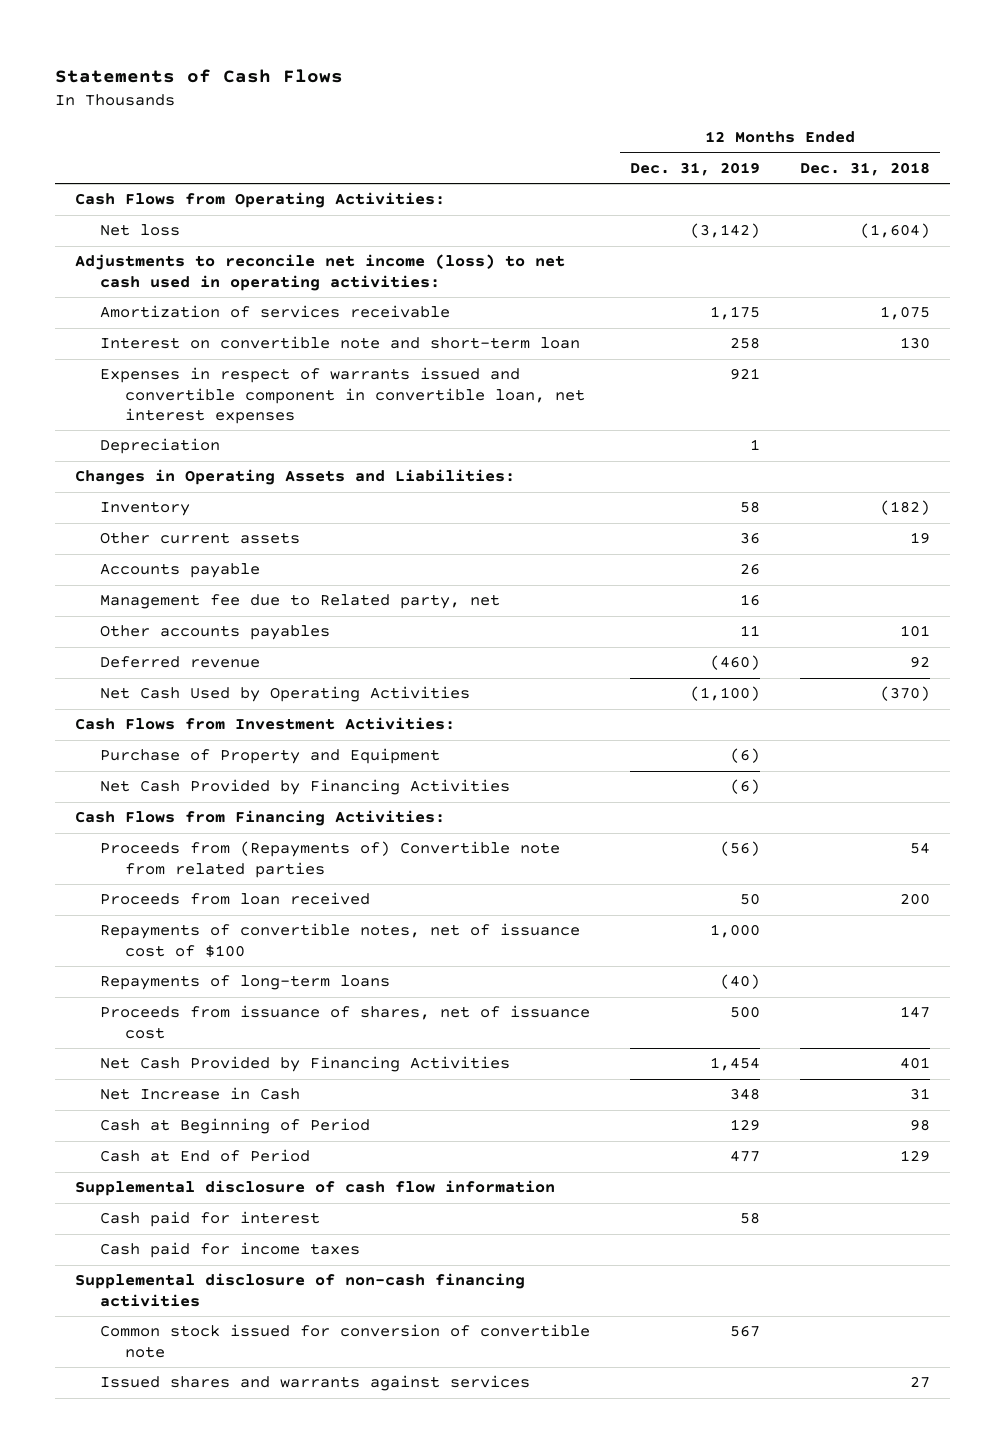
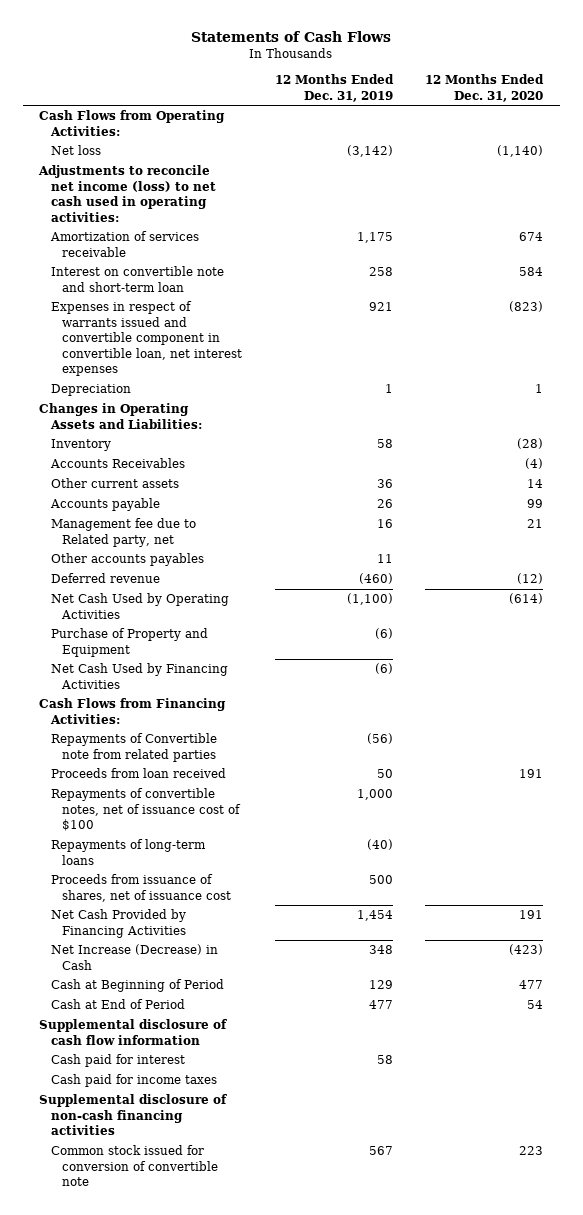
- | 12 Months Ended Dec. 31, 2019 | 12 Months Ended Dec. 31, 2018
+ | 12 Months Ended Dec. 31, 2019 | 12 Months Ended Dec. 31, 2020
+ Accounts Receivables | | (4)
- Cash Flows from Investment Activities:
- Net Cash Provided by Financing Activities | (6) |
+ Net Cash Used by Financing Activities | (6) |
- Proceeds from (Repayments of) Convertible note from related parties | (56) | 54
+ Repayments of Convertible note from related parties | (56) |
- Net Increase in Cash | 348 | 31
+ Net Increase (Decrease) in Cash | 348 | (423)
- Issued shares and warrants against services | | 27

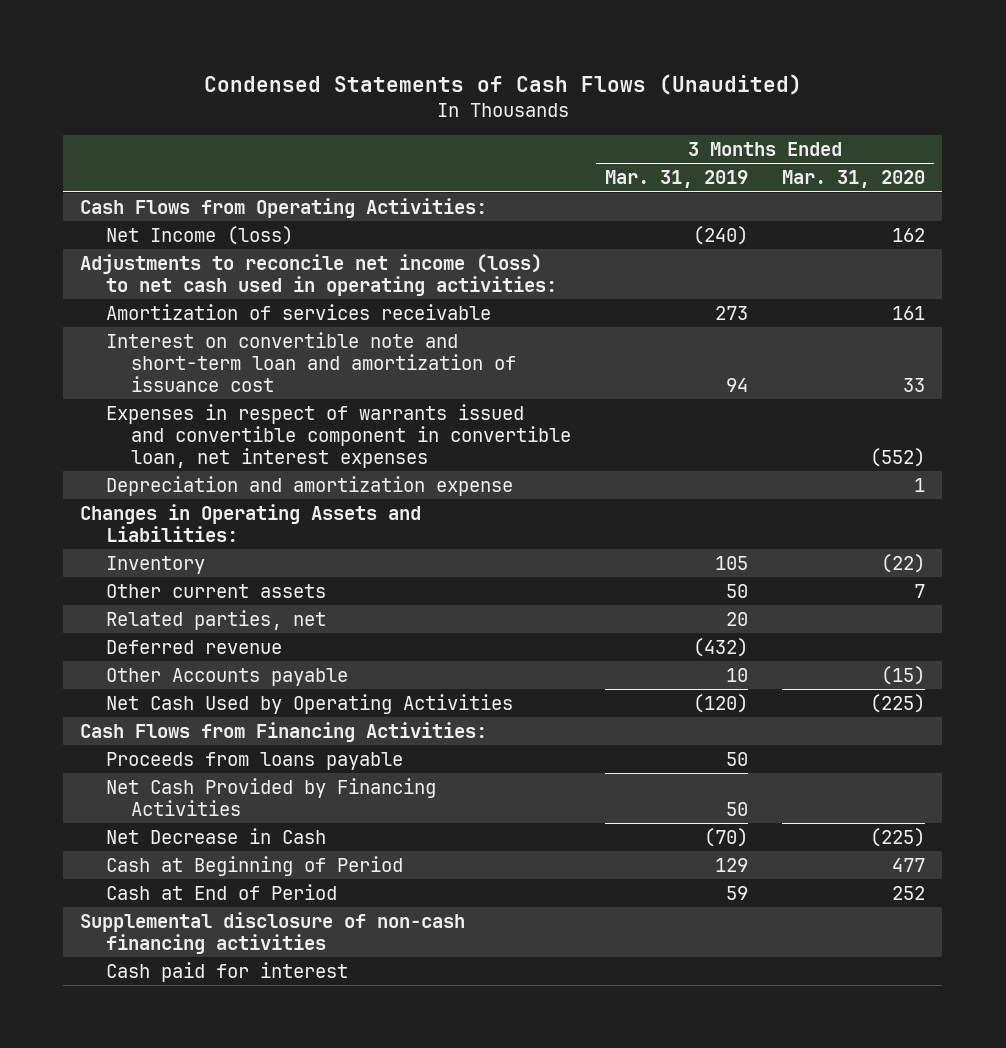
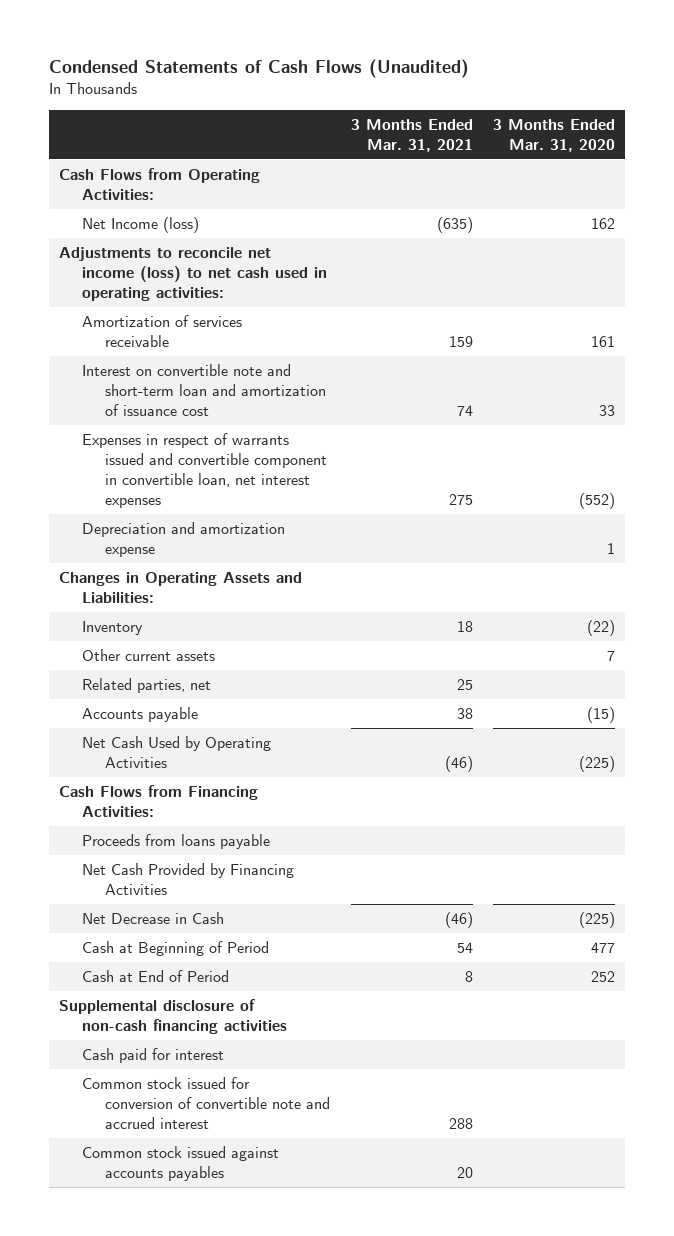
- | 3 Months Ended Mar. 31, 2019 | 3 Months Ended Mar. 31, 2020
+ | 3 Months Ended Mar. 31, 2021 | 3 Months Ended Mar. 31, 2020
- Deferred revenue | (432) |
- Other Accounts payable | 10 | (15)
+ Accounts payable | 38 | (15)
+ Common stock issued for conversion of convertible note and accrued interest | 288 |
+ Common stock issued against accounts payables | 20 |

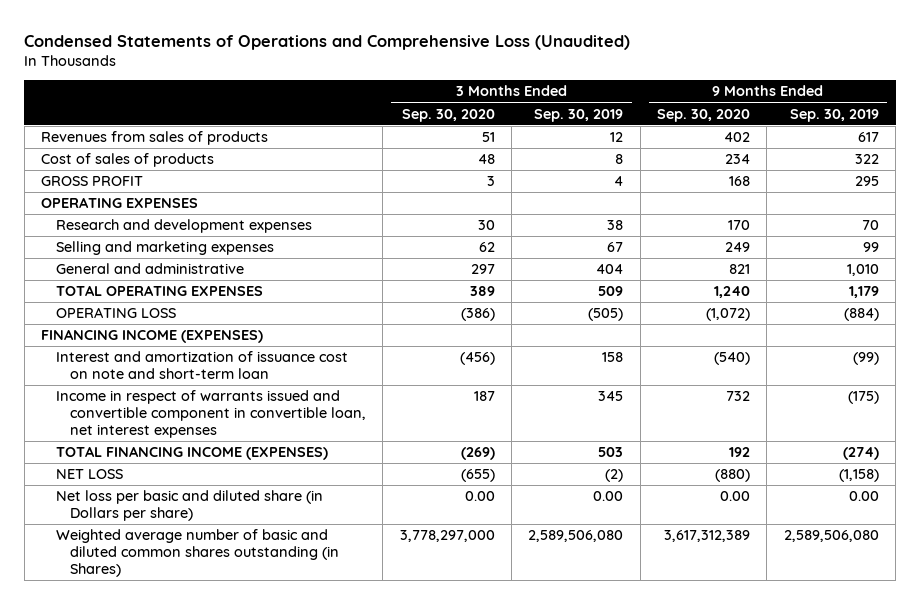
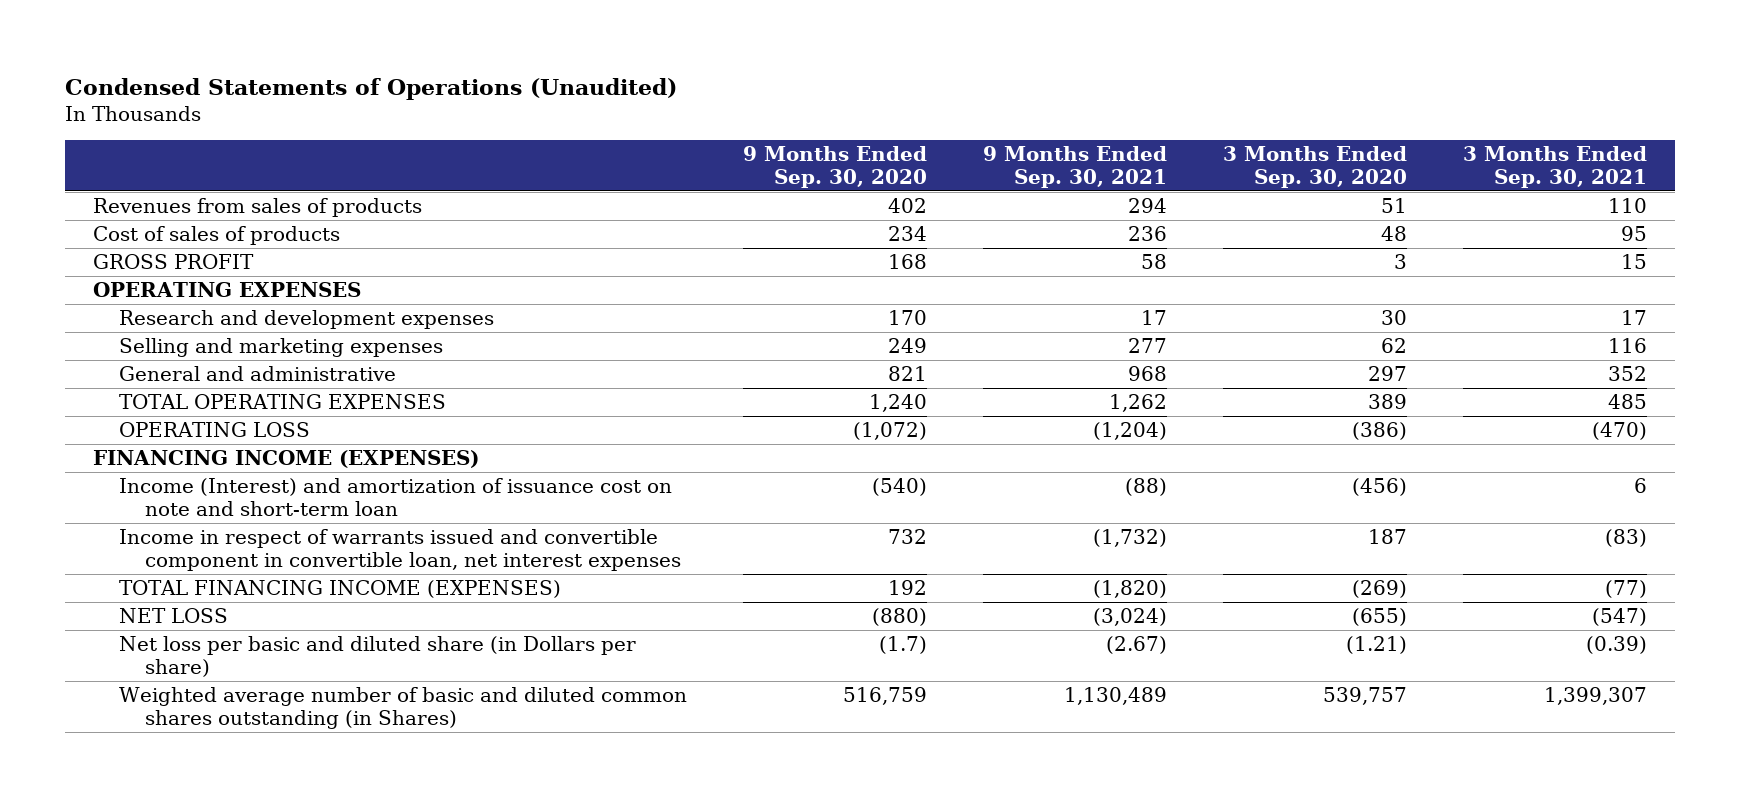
- Condensed Statements of Operations and Comprehensive Loss (Unaudited)
+ Condensed Statements of Operations (Unaudited)
- | 3 Months Ended Sep. 30, 2020 | 3 Months Ended Sep. 30, 2019 | 9 Months Ended Sep. 30, 2020 | 9 Months Ended Sep. 30, 2019
+ | 9 Months Ended Sep. 30, 2020 | 9 Months Ended Sep. 30, 2021 | 3 Months Ended Sep. 30, 2020 | 3 Months Ended Sep. 30, 2021
- Interest and amortization of issuance cost on note and short-term loan | (456) | 158 | (540) | (99)
+ Income (Interest) and amortization of issuance cost on note and short-term loan | (540) | (88) | (456) | 6
- Net loss per basic and diluted share (in Dollars per share) | 0.00 | 0.00 | 0.00 | 0.00
- Weighted average number of basic and diluted common shares outstanding (in Shares) | 3,778,297,000 | 2,589,506,080 | 3,617,312,389 | 2,589,506,080
+ Net loss per basic and diluted share (in Dollars per share) | (1.7) | (2.67) | (1.21) | (0.39)
+ Weighted average number of basic and diluted common shares outstanding (in Shares) | 516,759 | 1,130,489 | 539,757 | 1,399,307

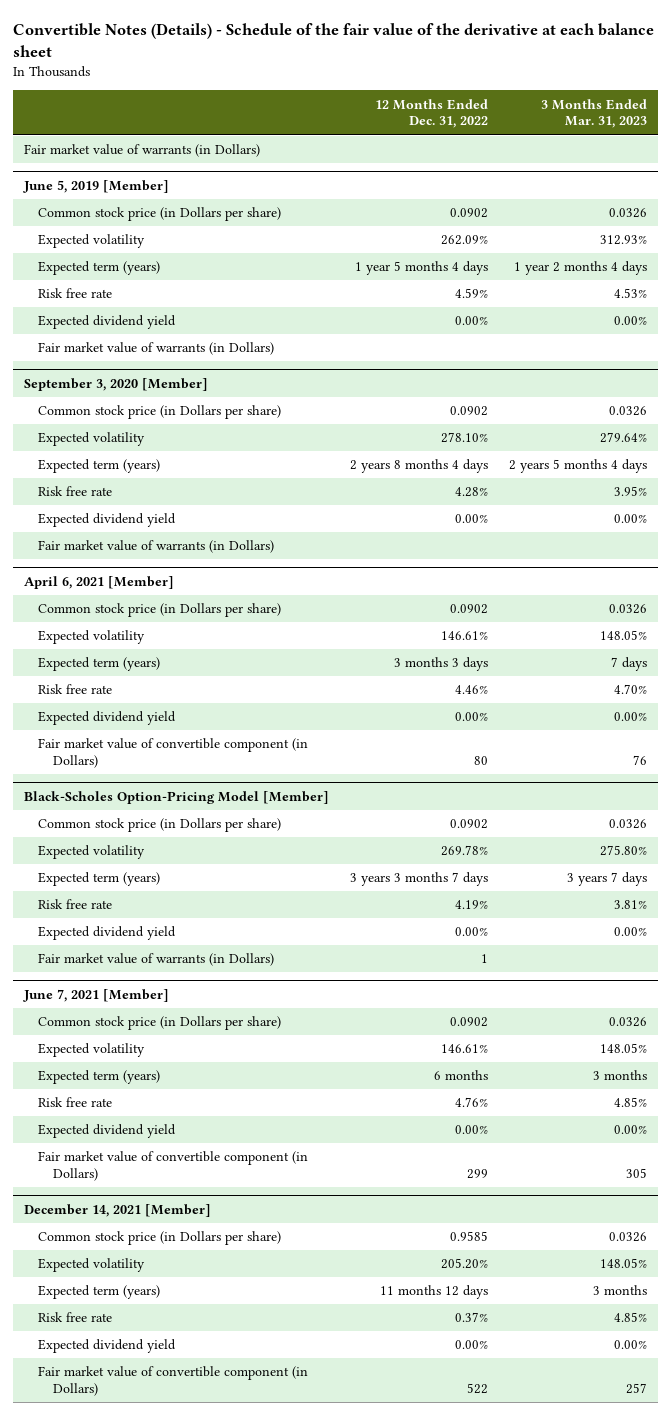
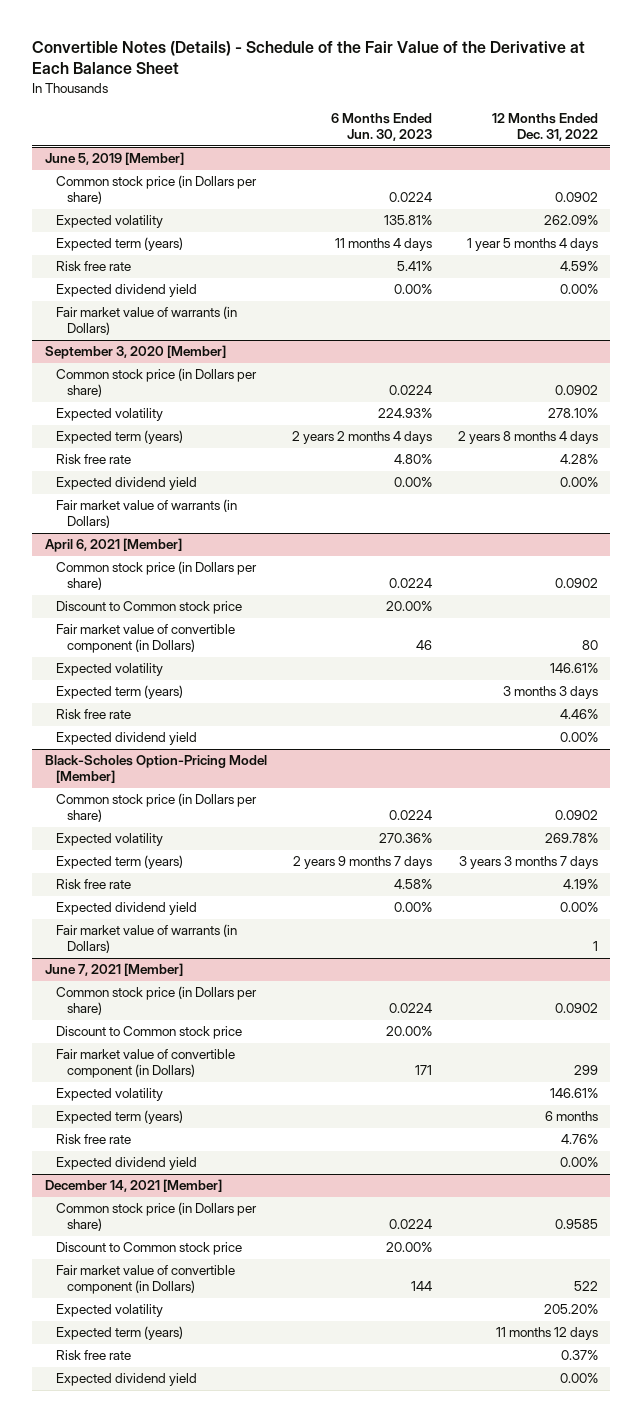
- Convertible Notes (Details) - Schedule of the fair value of the derivative at each balance sheet
+ Convertible Notes (Details) - Schedule of the Fair Value of the Derivative at Each Balance Sheet
- | 12 Months Ended Dec. 31, 2022 | 3 Months Ended Mar. 31, 2023
+ | 6 Months Ended Jun. 30, 2023 | 12 Months Ended Dec. 31, 2022
- Fair market value of warrants (in Dollars)
@ April 6, 2021 [Member]
+ Discount to Common stock price | 20.00% |
moved up: Fair market value of convertible component (in Dollars) | 46 | 80
@ June 7, 2021 [Member]
+ Discount to Common stock price | 20.00% |
moved up: Fair market value of convertible component (in Dollars) | 171 | 299
@ December 14, 2021 [Member]
+ Discount to Common stock price | 20.00% |
moved up: Fair market value of convertible component (in Dollars) | 144 | 522

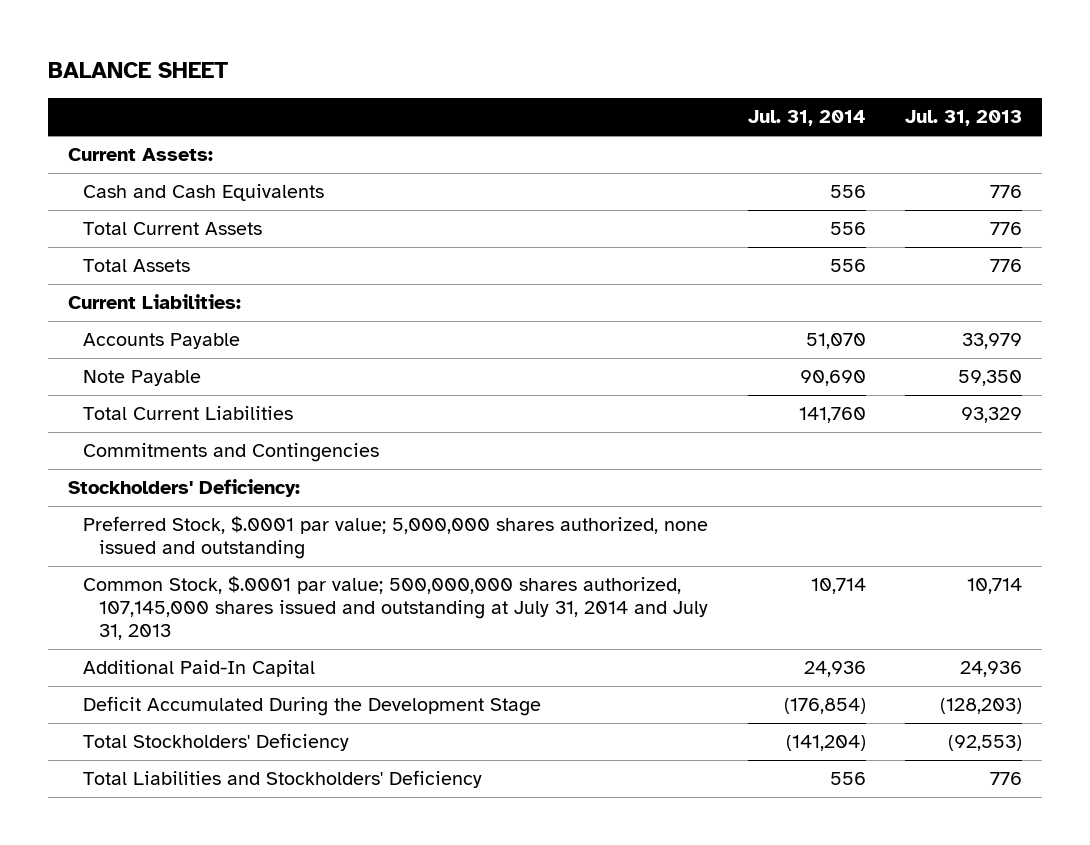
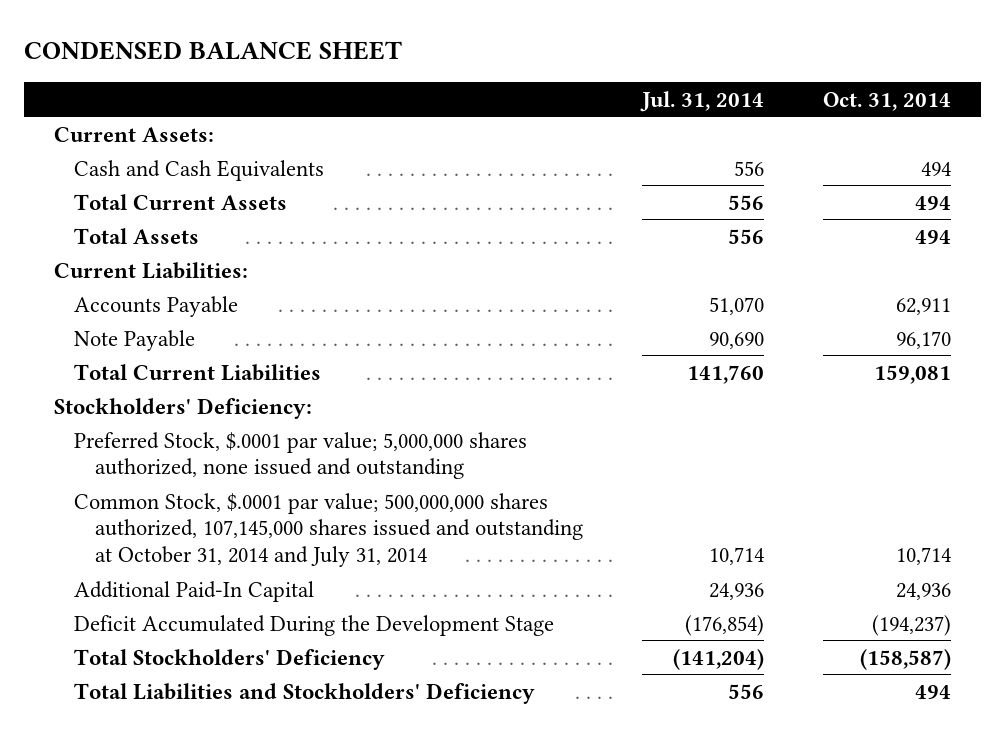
- BALANCE SHEET
+ CONDENSED BALANCE SHEET
- | Jul. 31, 2014 | Jul. 31, 2013
+ | Jul. 31, 2014 | Oct. 31, 2014
- Commitments and Contingencies
- Common Stock, $.0001 par value; 500,000,000 shares authorized, 107,145,000 shares issued and outstanding at July 31, 2014 and July 31, 2013 | 10,714 | 10,714
+ Common Stock, $.0001 par value; 500,000,000 shares authorized, 107,145,000 shares issued and outstanding at October 31, 2014 and July 31, 2014 | 10,714 | 10,714

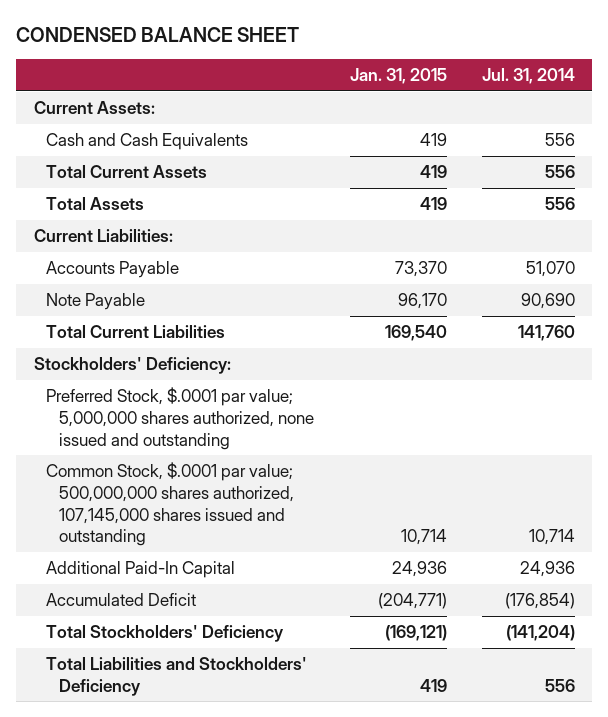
- | Jul. 31, 2014 | Oct. 31, 2014
+ | Jan. 31, 2015 | Jul. 31, 2014
- Common Stock, $.0001 par value; 500,000,000 shares authorized, 107,145,000 shares issued and outstanding at October 31, 2014 and July 31, 2014 | 10,714 | 10,714
+ Common Stock, $.0001 par value; 500,000,000 shares authorized, 107,145,000 shares issued and outstanding | 10,714 | 10,714
- Deficit Accumulated During the Development Stage | (176,854) | (194,237)
+ Accumulated Deficit | (204,771) | (176,854)

